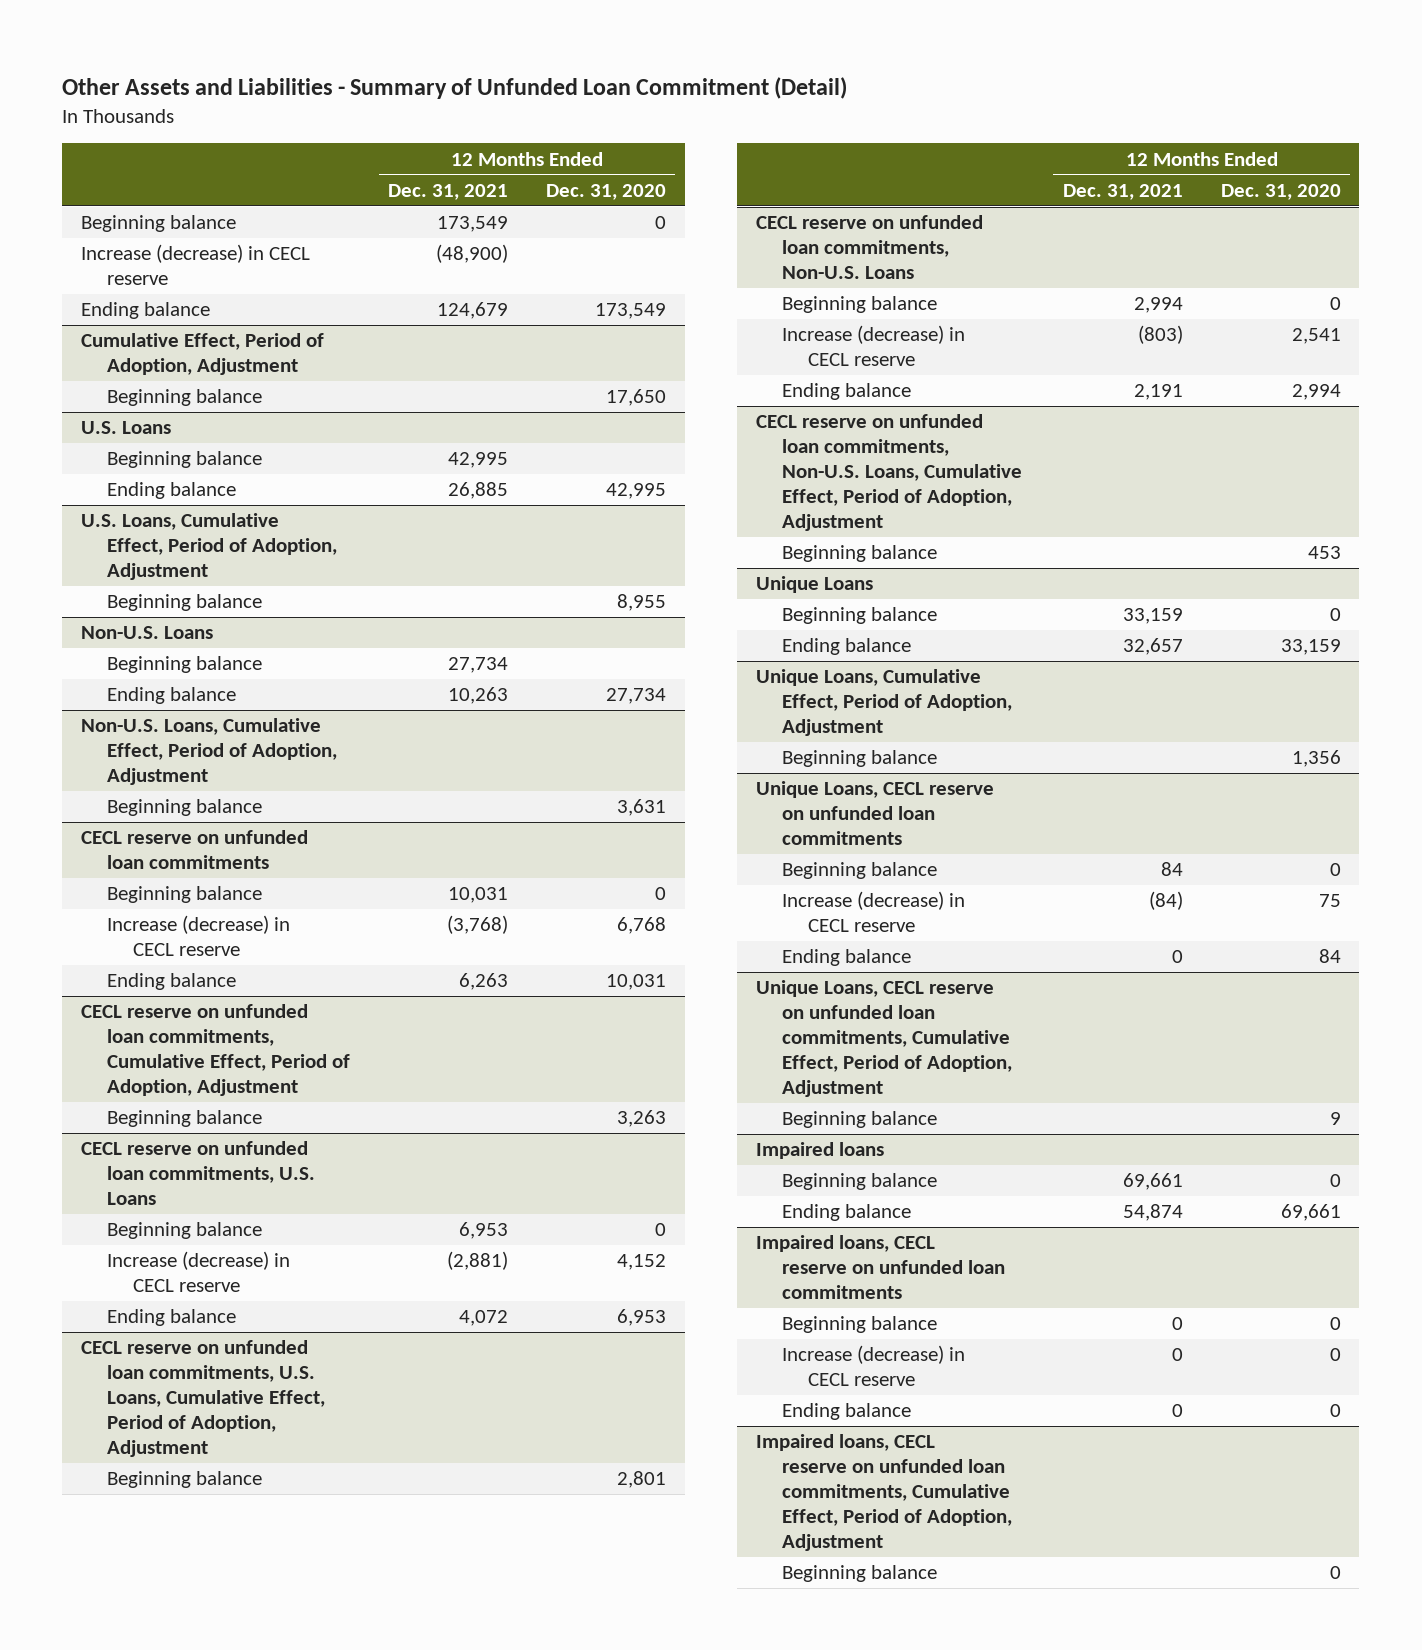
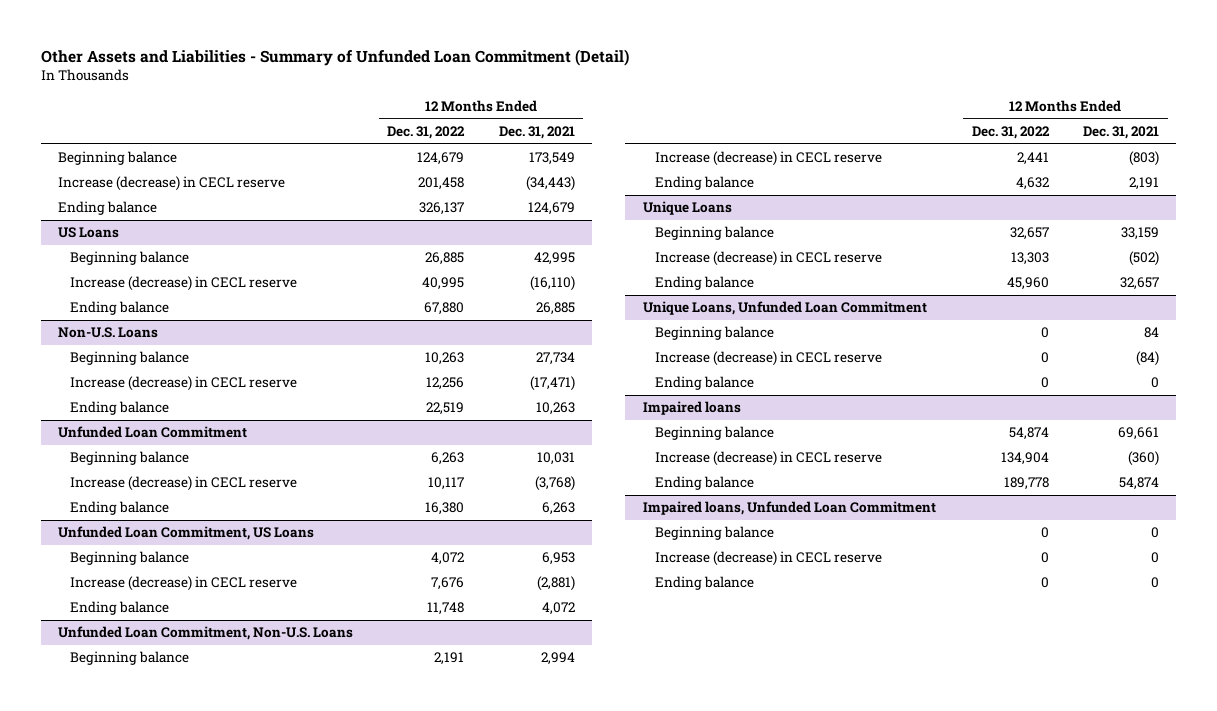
- | 12 Months Ended Dec. 31, 2021 | 12 Months Ended Dec. 31, 2020
+ | 12 Months Ended Dec. 31, 2022 | 12 Months Ended Dec. 31, 2021
- Increase (decrease) in CECL reserve | (48,900) |
+ Increase (decrease) in CECL reserve | 201,458 | (34,443)
- Cumulative Effect, Period of Adoption, Adjustment
- Beginning balance | | 17,650
- U.S. Loans
+ US Loans
+ Increase (decrease) in CECL reserve | 40,995 | (16,110)
- U.S. Loans, Cumulative Effect, Period of Adoption, Adjustment
- Beginning balance | | 8,955
@ Non-U.S. Loans
+ Increase (decrease) in CECL reserve | 12,256 | (17,471)
- Non-U.S. Loans, Cumulative Effect, Period of Adoption, Adjustment
- Beginning balance | | 3,631
- CECL reserve on unfunded loan commitments
+ Unfunded Loan Commitment
- CECL reserve on unfunded loan commitments, Cumulative Effect, Period of Adoption, Adjustment
- Beginning balance | | 3,263
- CECL reserve on unfunded loan commitments, U.S. Loans
+ Unfunded Loan Commitment, US Loans
- CECL reserve on unfunded loan commitments, U.S. Loans, Cumulative Effect, Period of Adoption, Adjustment
- Beginning balance | | 2,801
- CECL reserve on unfunded loan commitments, Non-U.S. Loans
+ Unfunded Loan Commitment, Non-U.S. Loans
- CECL reserve on unfunded loan commitments, Non-U.S. Loans, Cumulative Effect, Period of Adoption, Adjustment
- Beginning balance | | 453
@ Unique Loans
+ Increase (decrease) in CECL reserve | 13,303 | (502)
- Unique Loans, Cumulative Effect, Period of Adoption, Adjustment
- Beginning balance | | 1,356
- Unique Loans, CECL reserve on unfunded loan commitments
+ Unique Loans, Unfunded Loan Commitment
- Unique Loans, CECL reserve on unfunded loan commitments, Cumulative Effect, Period of Adoption, Adjustment
- Beginning balance | | 9
@ Impaired loans
+ Increase (decrease) in CECL reserve | 134,904 | (360)
- Impaired loans, CECL reserve on unfunded loan commitments
+ Impaired loans, Unfunded Loan Commitment
- Impaired loans, CECL reserve on unfunded loan commitments, Cumulative Effect, Period of Adoption, Adjustment
- Beginning balance | | 0

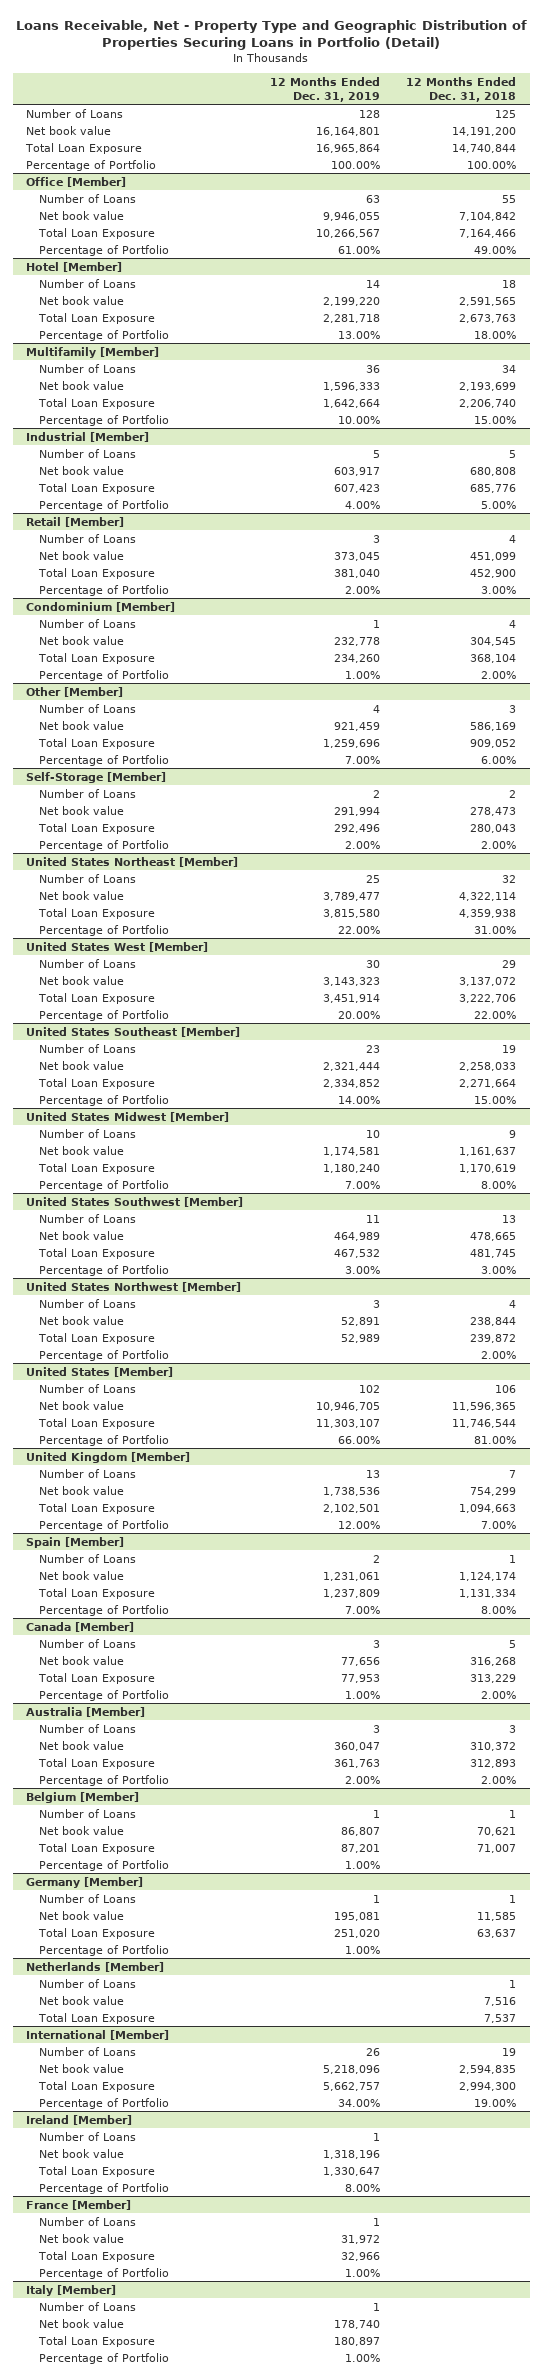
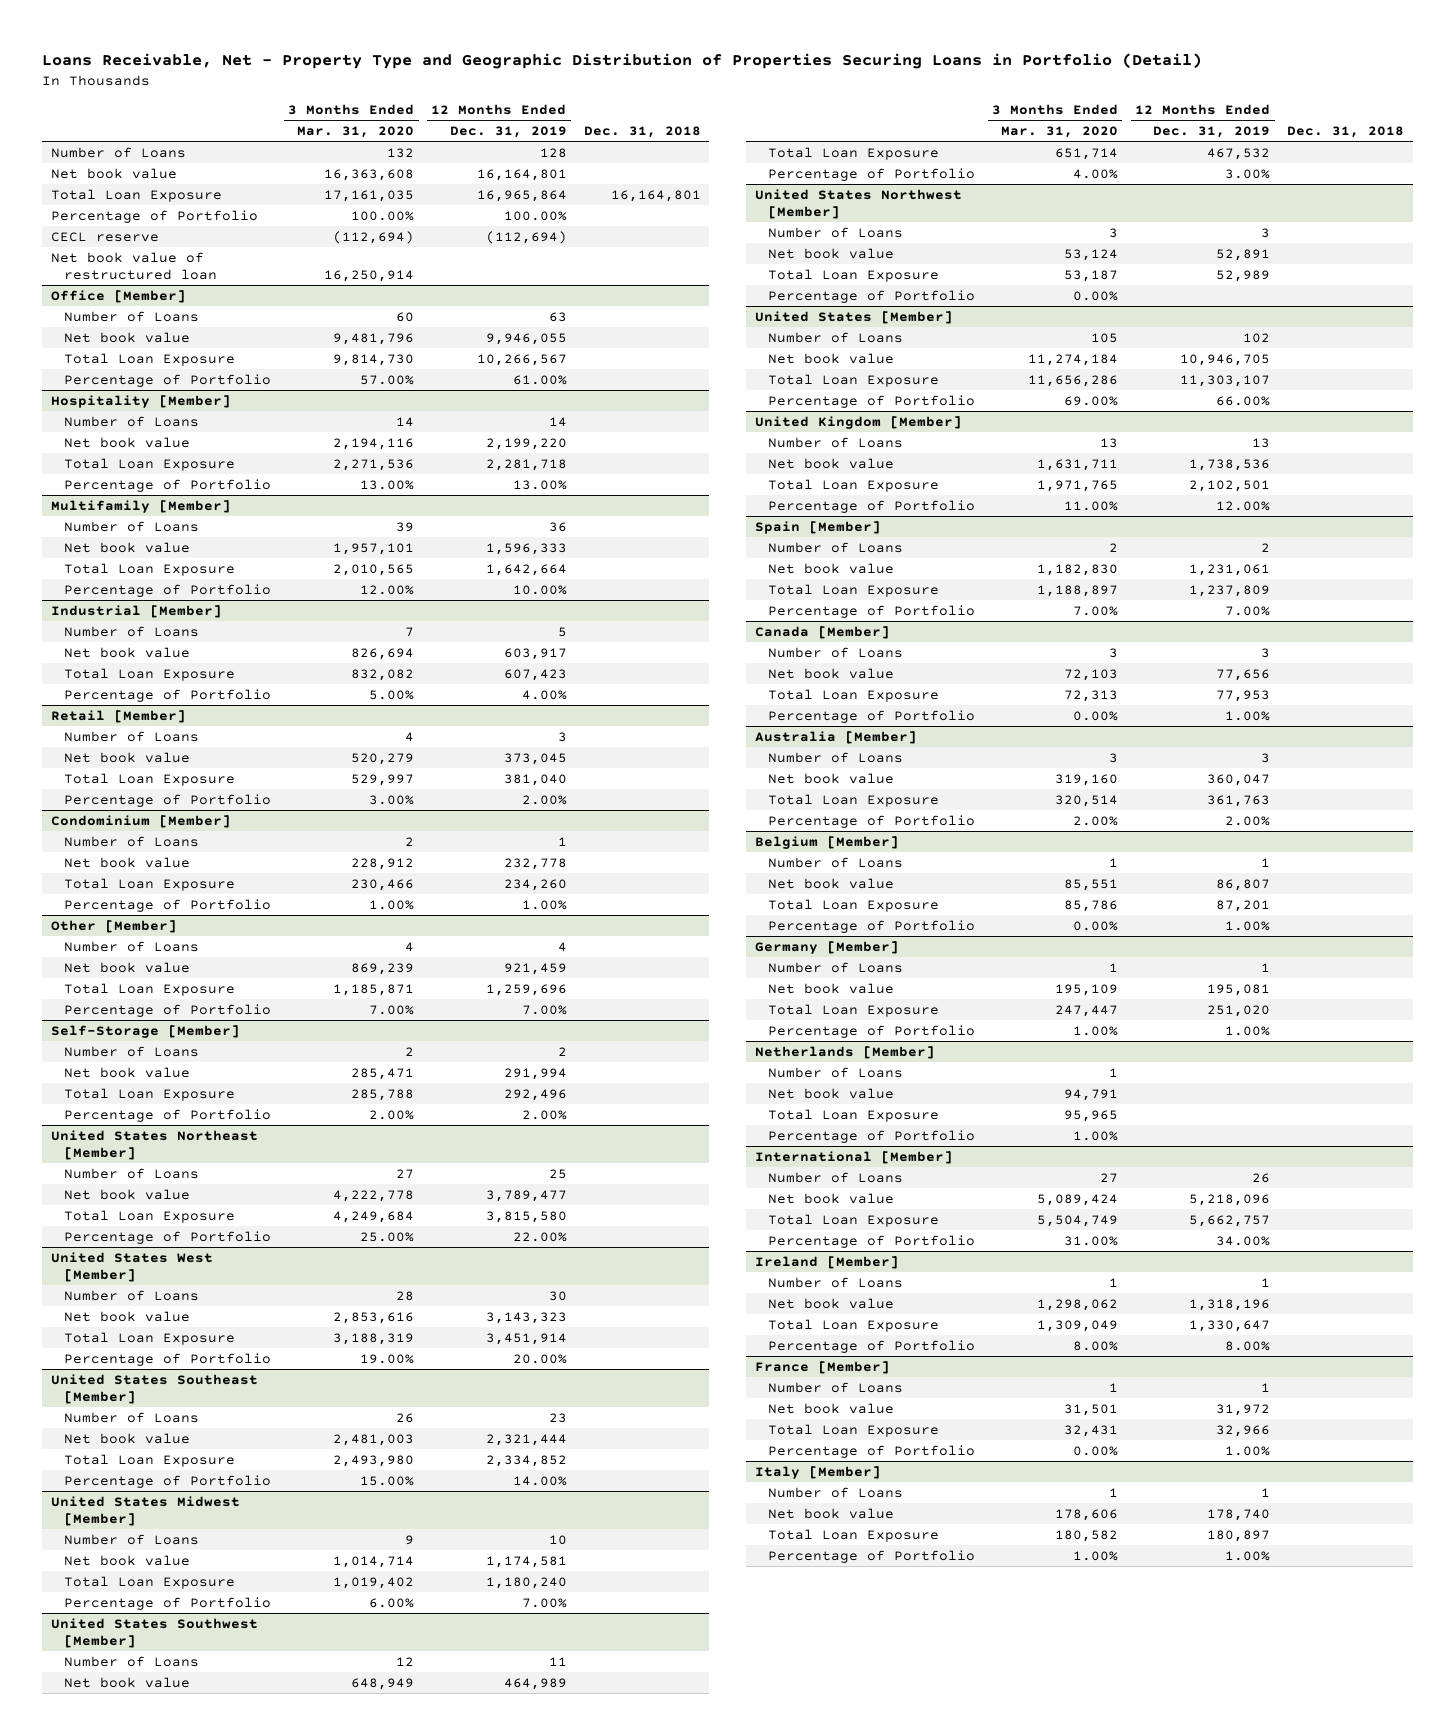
- | 12 Months Ended Dec. 31, 2019 | 12 Months Ended Dec. 31, 2018
+ | 3 Months Ended Mar. 31, 2020 | 12 Months Ended Dec. 31, 2019 | Dec. 31, 2018
+ CECL reserve | (112,694) | (112,694) |
+ Net book value of restructured loan | 16,250,914 | |
- Hotel [Member]
+ Hospitality [Member]
@ Netherlands [Member]
+ Percentage of Portfolio | 1.00% | |

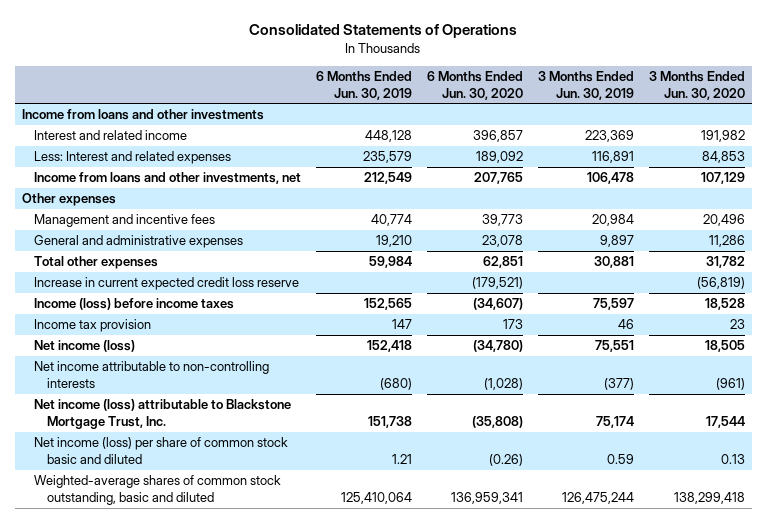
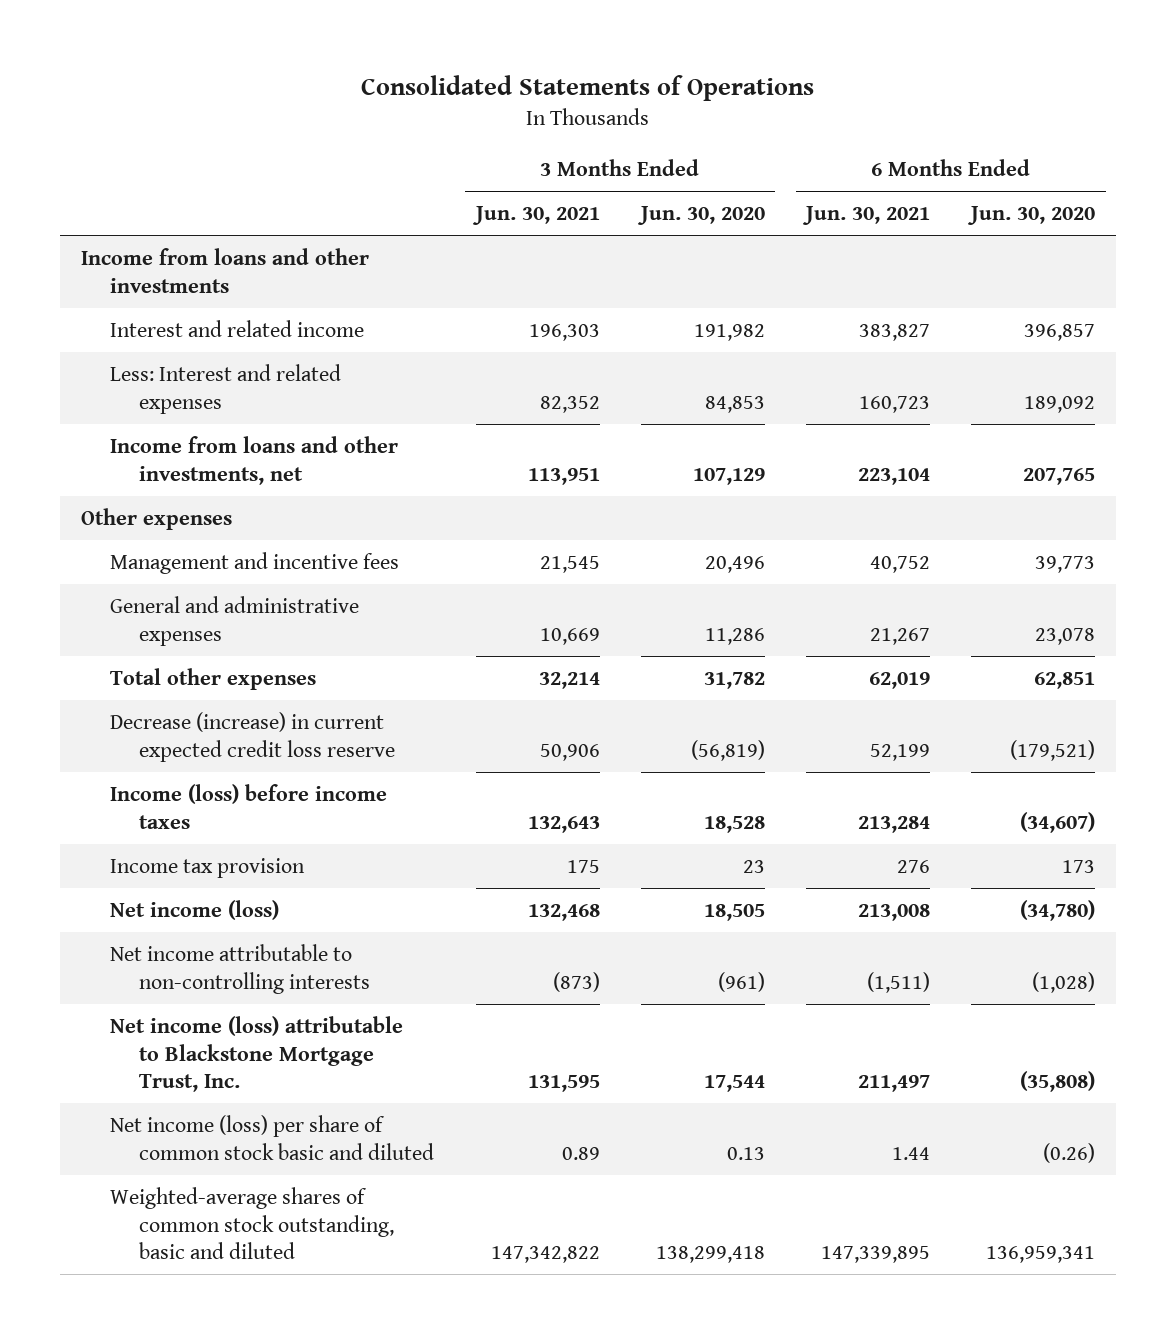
- | 6 Months Ended Jun. 30, 2019 | 6 Months Ended Jun. 30, 2020 | 3 Months Ended Jun. 30, 2019 | 3 Months Ended Jun. 30, 2020
+ | 3 Months Ended Jun. 30, 2021 | 3 Months Ended Jun. 30, 2020 | 6 Months Ended Jun. 30, 2021 | 6 Months Ended Jun. 30, 2020
- Increase in current expected credit loss reserve | | (179,521) | | (56,819)
+ Decrease (increase) in current expected credit loss reserve | 50,906 | (56,819) | 52,199 | (179,521)

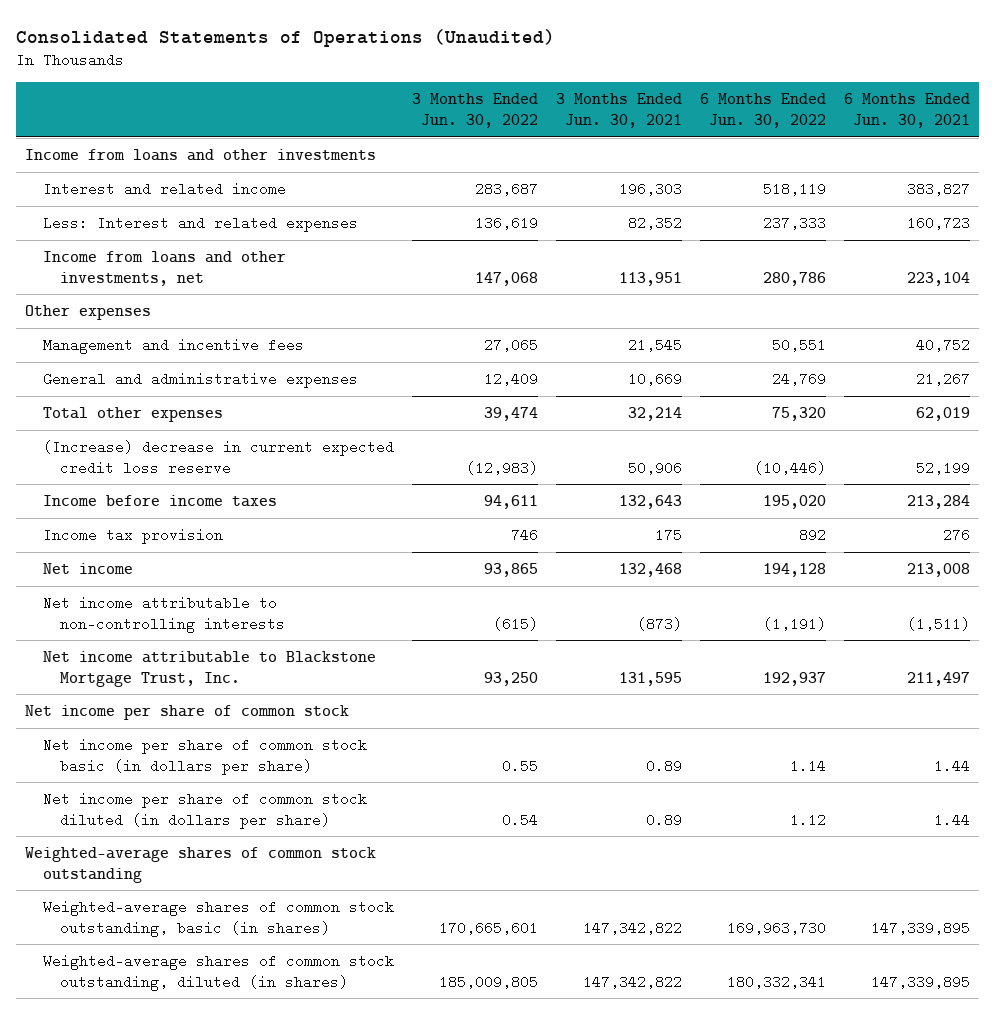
- Consolidated Statements of Operations
+ Consolidated Statements of Operations (Unaudited)
- | 3 Months Ended Jun. 30, 2021 | 3 Months Ended Jun. 30, 2020 | 6 Months Ended Jun. 30, 2021 | 6 Months Ended Jun. 30, 2020
+ | 3 Months Ended Jun. 30, 2022 | 3 Months Ended Jun. 30, 2021 | 6 Months Ended Jun. 30, 2022 | 6 Months Ended Jun. 30, 2021
- Decrease (increase) in current expected credit loss reserve | 50,906 | (56,819) | 52,199 | (179,521)
- Income (loss) before income taxes | 132,643 | 18,528 | 213,284 | (34,607)
+ (Increase) decrease in current expected credit loss reserve | (12,983) | 50,906 | (10,446) | 52,199
+ Income before income taxes | 94,611 | 132,643 | 195,020 | 213,284
- Net income (loss) | 132,468 | 18,505 | 213,008 | (34,780)
+ Net income | 93,865 | 132,468 | 194,128 | 213,008
- Net income (loss) attributable to Blackstone Mortgage Trust, Inc. | 131,595 | 17,544 | 211,497 | (35,808)
- Net income (loss) per share of common stock basic and diluted | 0.89 | 0.13 | 1.44 | (0.26)
- Weighted-average shares of common stock outstanding, basic and diluted | 147,342,822 | 138,299,418 | 147,339,895 | 136,959,341
+ Net income attributable to Blackstone Mortgage Trust, Inc. | 93,250 | 131,595 | 192,937 | 211,497
+ Net income per share of common stock
+ Net income per share of common stock basic (in dollars per share) | 0.55 | 0.89 | 1.14 | 1.44
+ Net income per share of common stock diluted (in dollars per share) | 0.54 | 0.89 | 1.12 | 1.44
+ Weighted-average shares of common stock outstanding
+ Weighted-average shares of common stock outstanding, basic (in shares) | 170,665,601 | 147,342,822 | 169,963,730 | 147,339,895
+ Weighted-average shares of common stock outstanding, diluted (in shares) | 185,009,805 | 147,342,822 | 180,332,341 | 147,339,895

